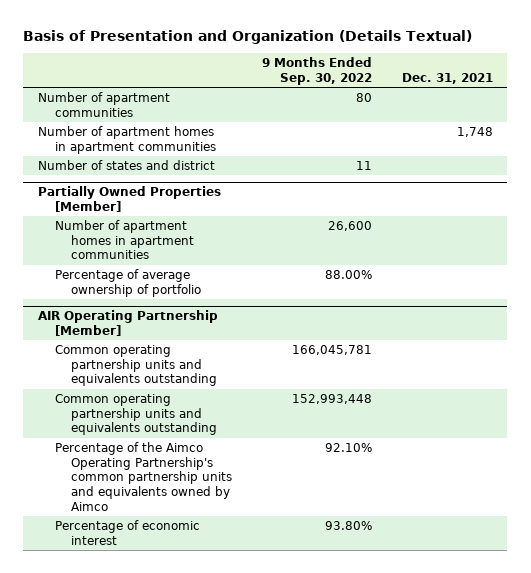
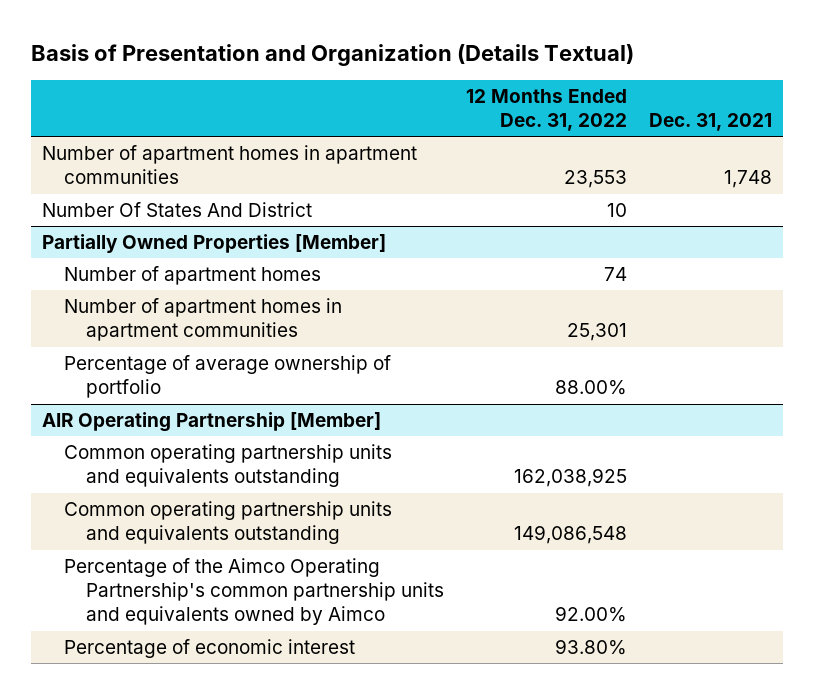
- | 9 Months Ended Sep. 30, 2022 | Dec. 31, 2021
+ | 12 Months Ended Dec. 31, 2022 | Dec. 31, 2021
- Number of apartment communities | 80 |
- Number of states and district | 11 |
+ Number Of States And District | 10 |
@ Partially Owned Properties [Member]
+ Number of apartment homes | 74 |

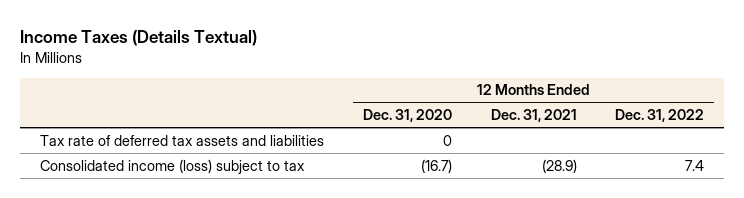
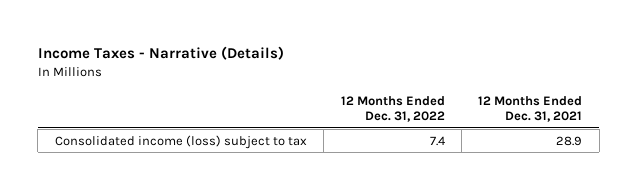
- Income Taxes (Details Textual)
+ Income Taxes - Narrative (Details)
- | 12 Months Ended Dec. 31, 2020 | 12 Months Ended Dec. 31, 2021 | 12 Months Ended Dec. 31, 2022
+ | 12 Months Ended Dec. 31, 2022 | 12 Months Ended Dec. 31, 2021
- Tax rate of deferred tax assets and liabilities | 0 | |
- Consolidated income (loss) subject to tax | (16.7) | (28.9) | 7.4
+ Consolidated income (loss) subject to tax | 7.4 | 28.9

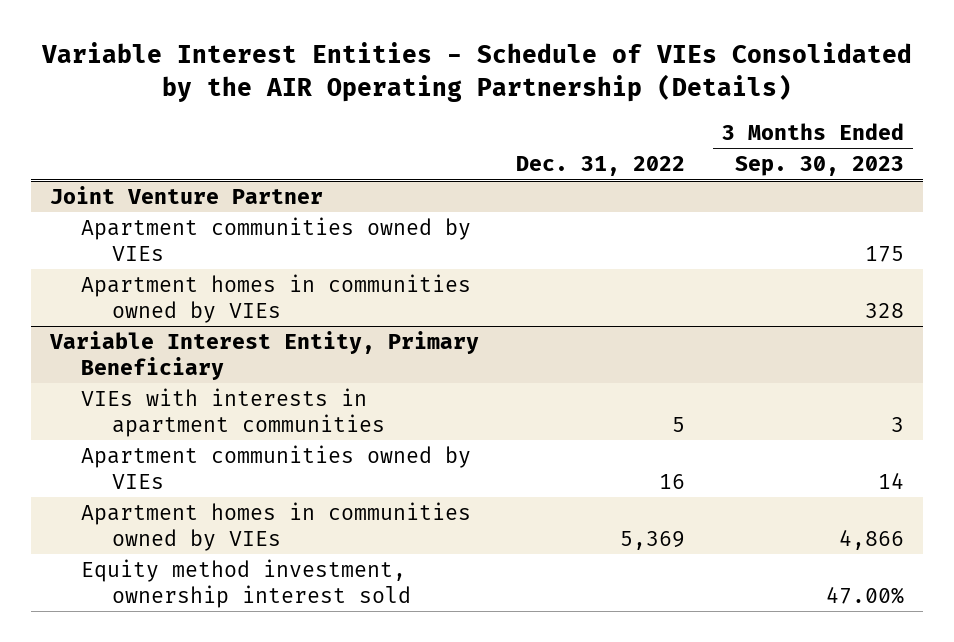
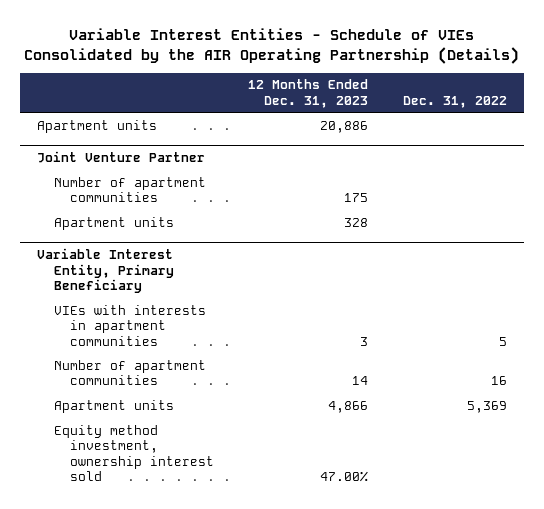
- | Dec. 31, 2022 | 3 Months Ended Sep. 30, 2023
+ | 12 Months Ended Dec. 31, 2023 | Dec. 31, 2022
+ Apartment units | 20,886 |
@ Joint Venture Partner
- Apartment communities owned by VIEs | | 175
- Apartment homes in communities owned by VIEs | | 328
+ Number of apartment communities | 175 |
+ Apartment units | 328 |
@ Variable Interest Entity, Primary Beneficiary
- Apartment communities owned by VIEs | 16 | 14
- Apartment homes in communities owned by VIEs | 5,369 | 4,866
+ Number of apartment communities | 14 | 16
+ Apartment units | 4,866 | 5,369

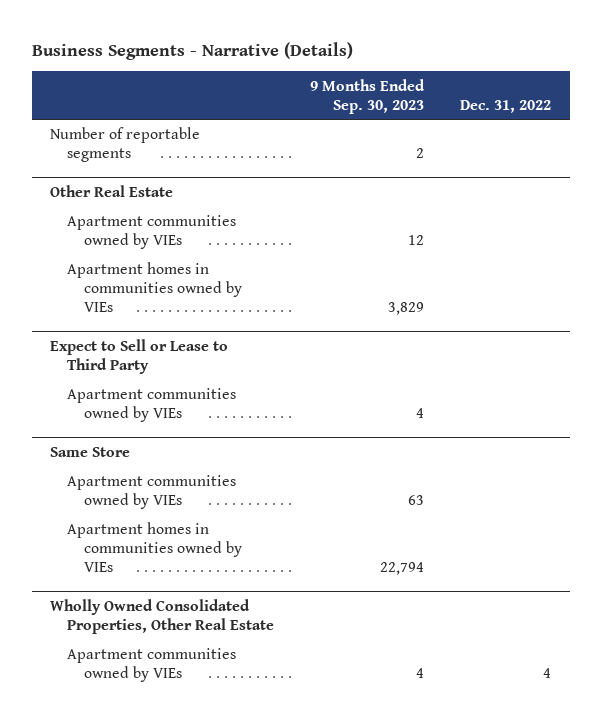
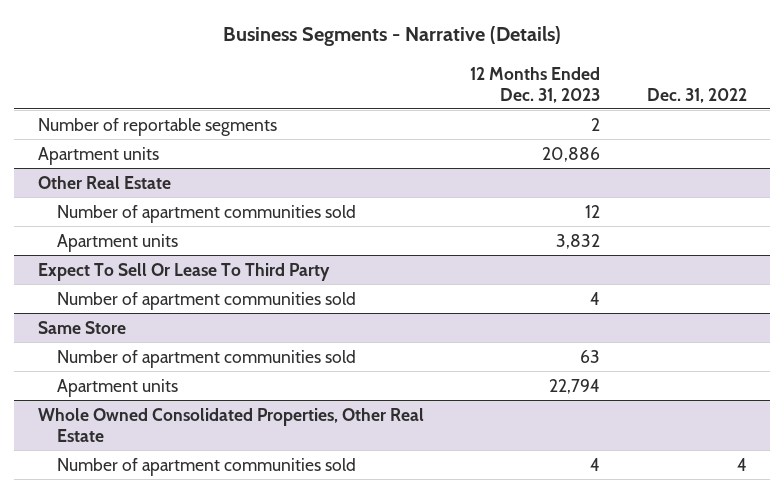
- | 9 Months Ended Sep. 30, 2023 | Dec. 31, 2022
+ | 12 Months Ended Dec. 31, 2023 | Dec. 31, 2022
+ Apartment units | 20,886 |
@ Other Real Estate
- Apartment communities owned by VIEs | 12 |
- Apartment homes in communities owned by VIEs | 3,829 |
- Expect to Sell or Lease to Third Party
- Apartment communities owned by VIEs | 4 |
@ Other Real Estate
+ Number of apartment communities sold | 12 |
+ Apartment units | 3,832 |
+ Expect To Sell Or Lease To Third Party
+ Number of apartment communities sold | 4 |
@ Same Store
- Apartment communities owned by VIEs | 63 |
- Apartment homes in communities owned by VIEs | 22,794 |
- Wholly Owned Consolidated Properties, Other Real Estate
- Apartment communities owned by VIEs | 4 | 4
@ Same Store
+ Number of apartment communities sold | 63 |
+ Apartment units | 22,794 |
+ Whole Owned Consolidated Properties, Other Real Estate
+ Number of apartment communities sold | 4 | 4

